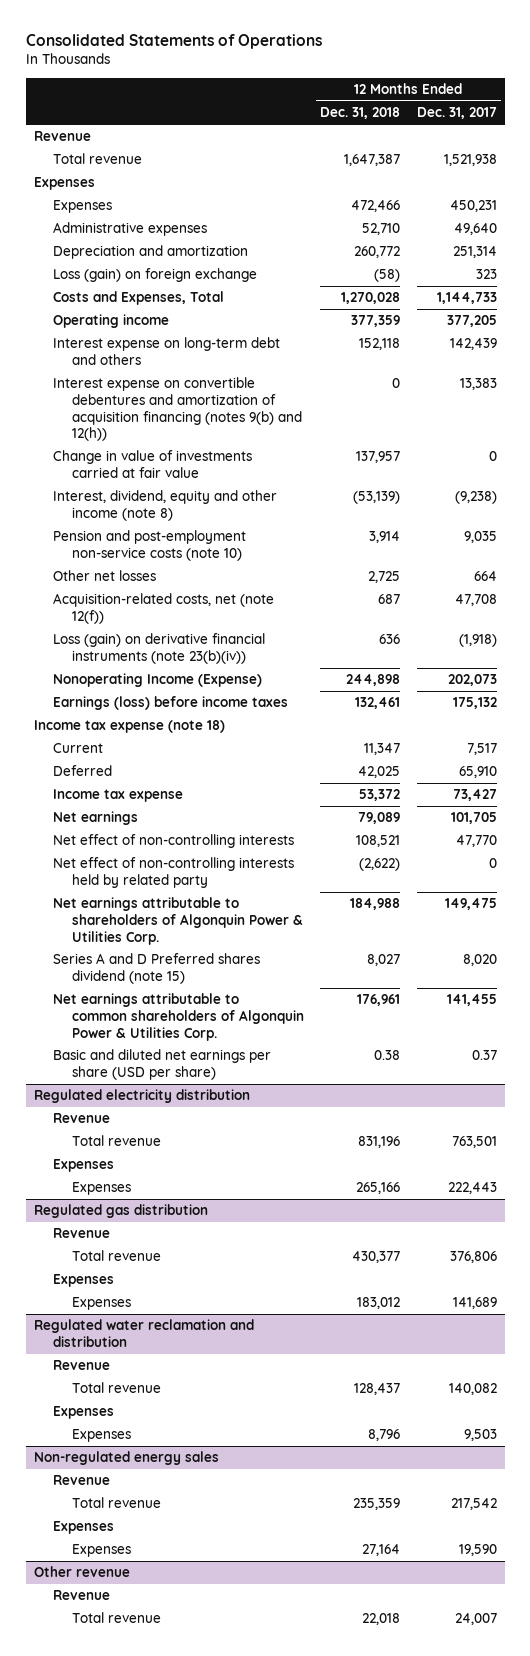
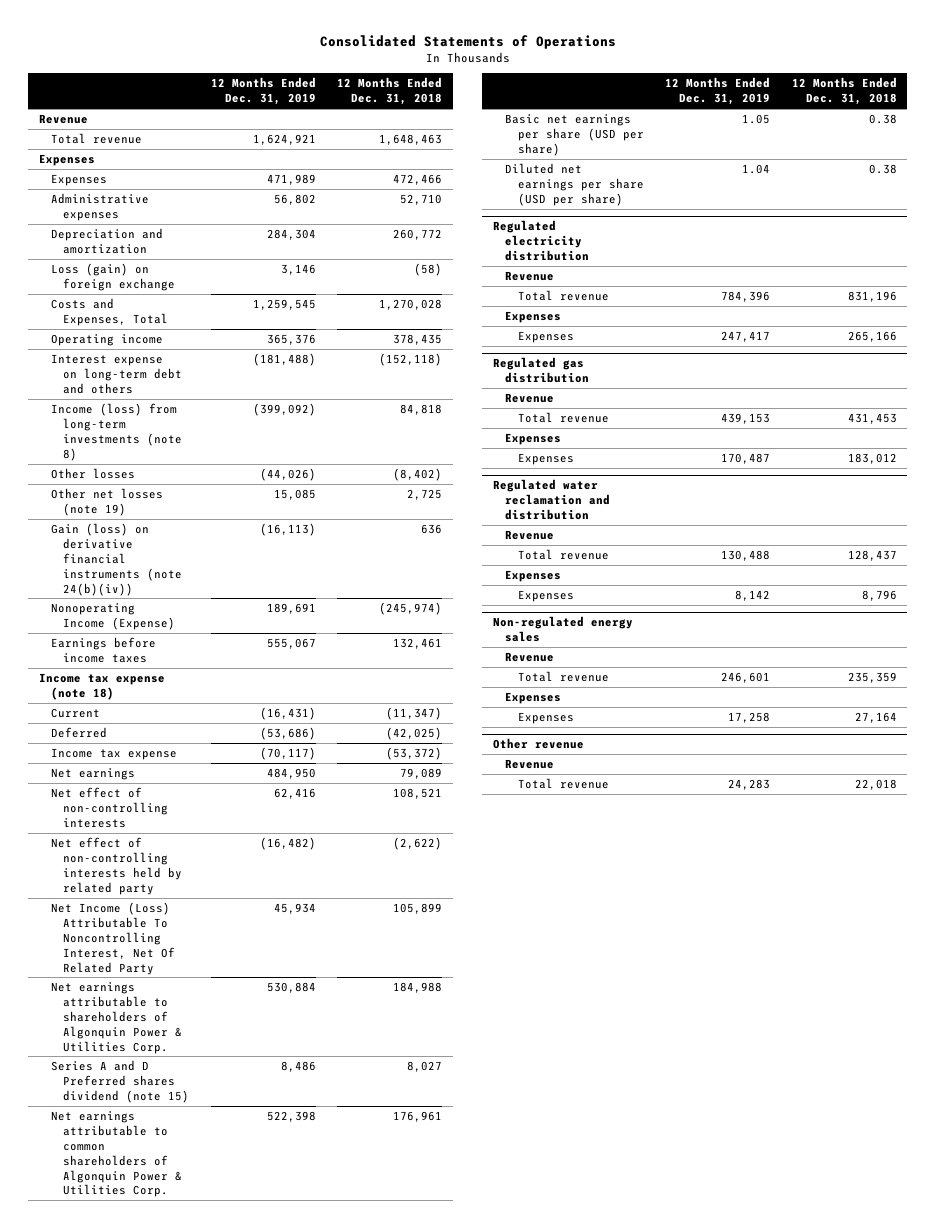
- | 12 Months Ended Dec. 31, 2018 | 12 Months Ended Dec. 31, 2017
+ | 12 Months Ended Dec. 31, 2019 | 12 Months Ended Dec. 31, 2018
- Total revenue | 1,647,387 | 1,521,938
+ Total revenue | 1,624,921 | 1,648,463
- Operating income | 377,359 | 377,205
- Interest expense on long-term debt and others | 152,118 | 142,439
- Interest expense on convertible debentures and amortization of acquisition financing (notes 9(b) and 12(h)) | 0 | 13,383
- Change in value of investments carried at fair value | 137,957 | 0
- Interest, dividend, equity and other income (note 8) | (53,139) | (9,238)
- Pension and post-employment non-service costs (note 10) | 3,914 | 9,035
- Other net losses | 2,725 | 664
- Acquisition-related costs, net (note 12(f)) | 687 | 47,708
- Loss (gain) on derivative financial instruments (note 23(b)(iv)) | 636 | (1,918)
- Nonoperating Income (Expense) | 244,898 | 202,073
- Earnings (loss) before income taxes | 132,461 | 175,132
+ Operating income | 365,376 | 378,435
+ Interest expense on long-term debt and others | (181,488) | (152,118)
+ Income (loss) from long-term investments (note 8) | (399,092) | 84,818
+ Other losses | (44,026) | (8,402)
+ Other net losses (note 19) | 15,085 | 2,725
+ Gain (loss) on derivative financial instruments (note 24(b)(iv)) | (16,113) | 636
+ Nonoperating Income (Expense) | 189,691 | (245,974)
+ Earnings before income taxes | 555,067 | 132,461
- Current | 11,347 | 7,517
- Deferred | 42,025 | 65,910
- Income tax expense | 53,372 | 73,427
+ Current | (16,431) | (11,347)
+ Deferred | (53,686) | (42,025)
+ Income tax expense | (70,117) | (53,372)
+ Net Income (Loss) Attributable To Noncontrolling Interest, Net Of Related Party | 45,934 | 105,899
- Basic and diluted net earnings per share (USD per share) | 0.38 | 0.37
+ Basic net earnings per share (USD per share) | 1.05 | 0.38
+ Diluted net earnings per share (USD per share) | 1.04 | 0.38
@ Regulated gas distribution
- Total revenue | 430,377 | 376,806
+ Total revenue | 439,153 | 431,453

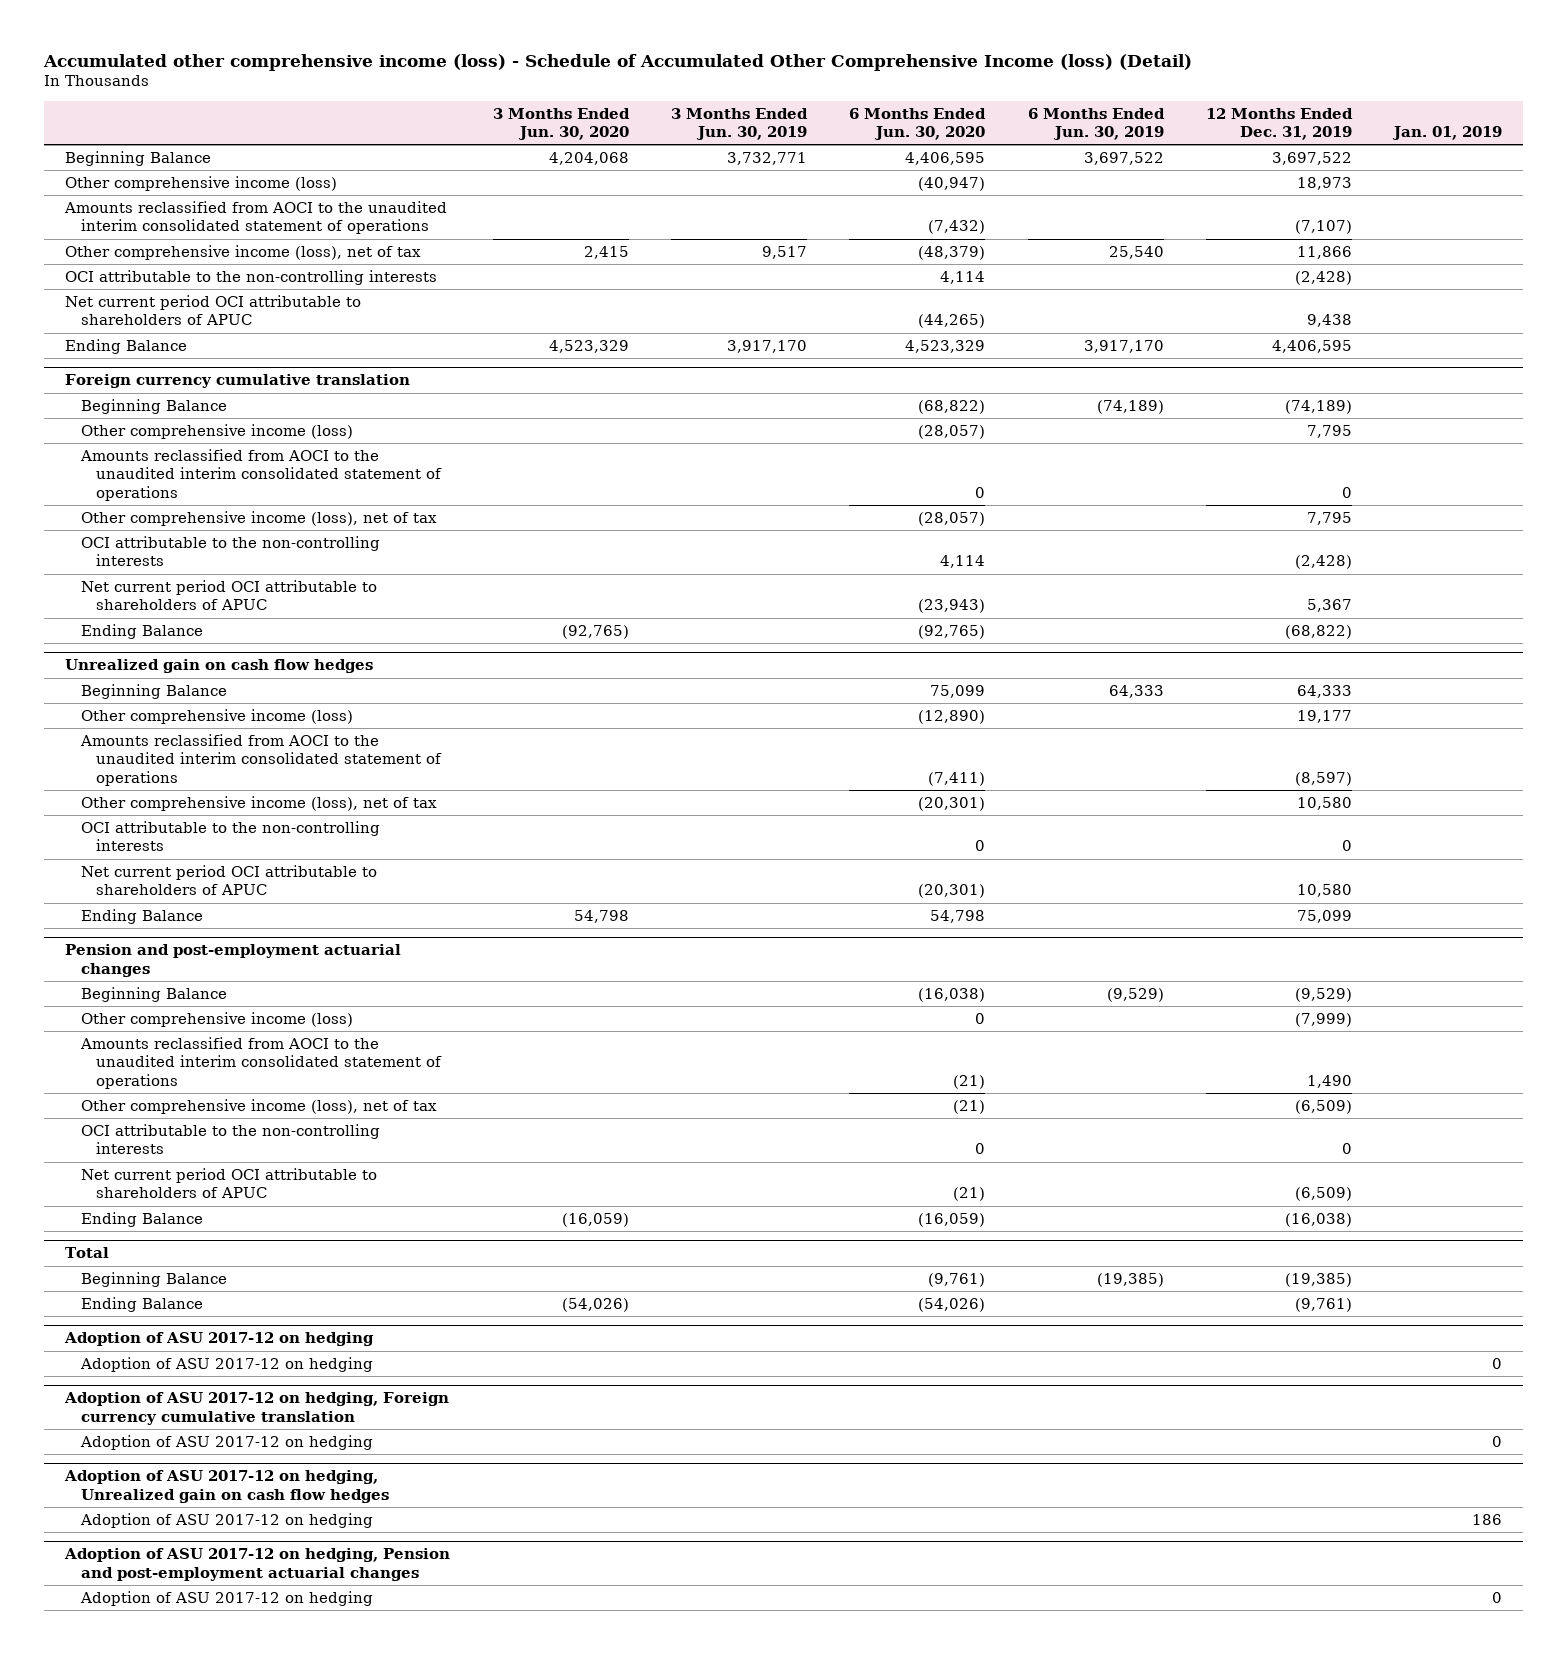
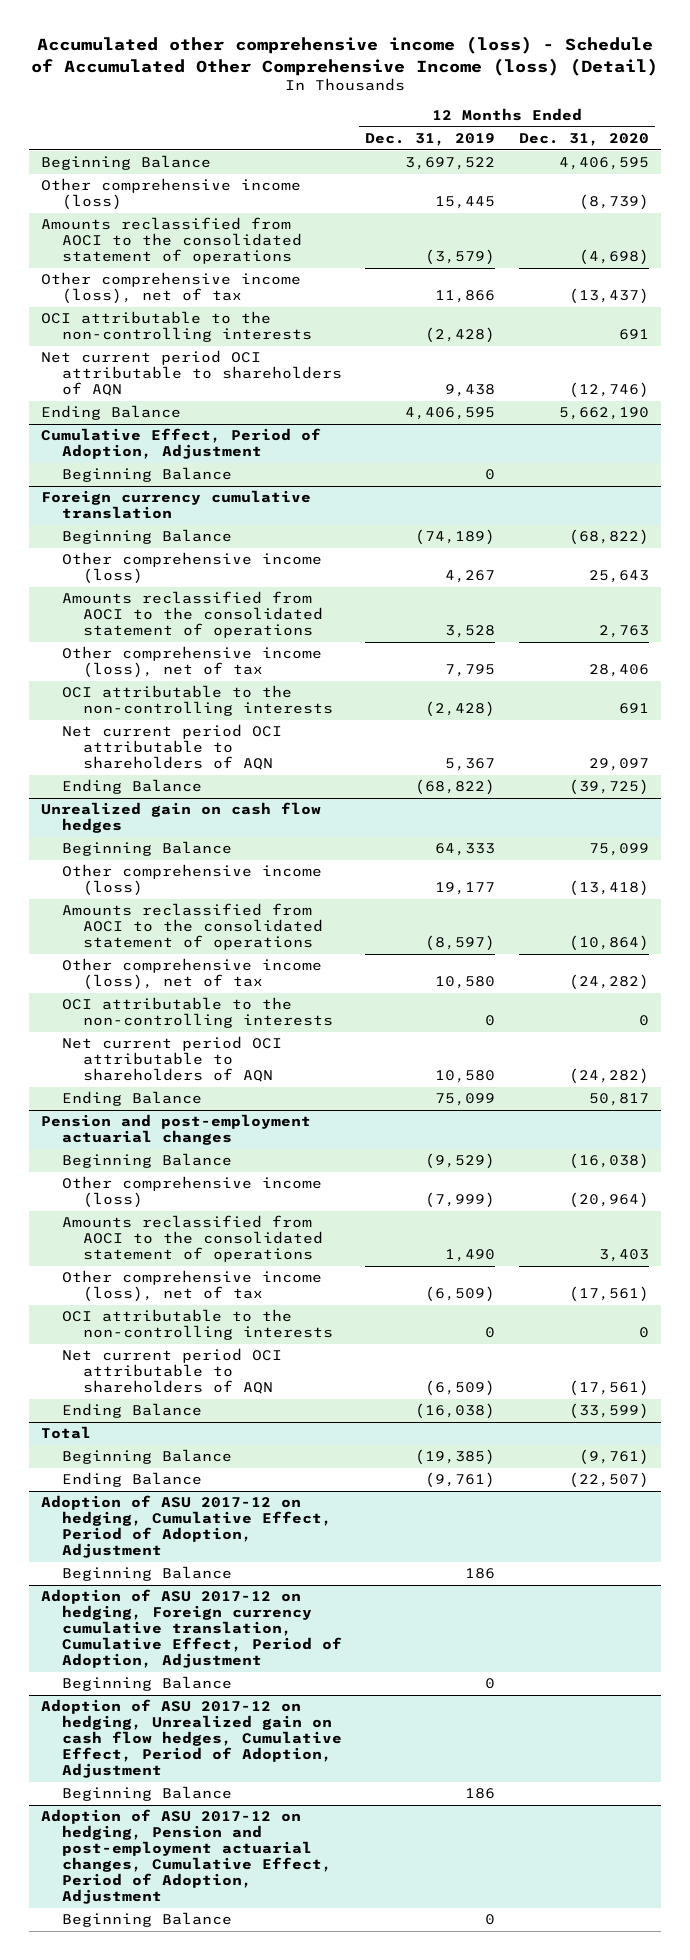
- | 3 Months Ended Jun. 30, 2020 | 3 Months Ended Jun. 30, 2019 | 6 Months Ended Jun. 30, 2020 | 6 Months Ended Jun. 30, 2019 | 12 Months Ended Dec. 31, 2019 | Jan. 01, 2019
+ | 12 Months Ended Dec. 31, 2019 | 12 Months Ended Dec. 31, 2020
- Other comprehensive income (loss) | | | (40,947) | | 18,973 |
- Amounts reclassified from AOCI to the unaudited interim consolidated statement of operations | | | (7,432) | | (7,107) |
+ Other comprehensive income (loss) | 15,445 | (8,739)
+ Amounts reclassified from AOCI to the consolidated statement of operations | (3,579) | (4,698)
- Net current period OCI attributable to shareholders of APUC | | | (44,265) | | 9,438 |
+ Net current period OCI attributable to shareholders of AQN | 9,438 | (12,746)
+ Cumulative Effect, Period of Adoption, Adjustment
+ Beginning Balance | 0 |
@ Foreign currency cumulative translation
- Other comprehensive income (loss) | | | (28,057) | | 7,795 |
- Amounts reclassified from AOCI to the unaudited interim consolidated statement of operations | | | 0 | | 0 |
+ Other comprehensive income (loss) | 4,267 | 25,643
+ Amounts reclassified from AOCI to the consolidated statement of operations | 3,528 | 2,763
- Net current period OCI attributable to shareholders of APUC | | | (23,943) | | 5,367 |
+ Net current period OCI attributable to shareholders of AQN | 5,367 | 29,097
@ Unrealized gain on cash flow hedges
- Amounts reclassified from AOCI to the unaudited interim consolidated statement of operations | | | (7,411) | | (8,597) |
+ Amounts reclassified from AOCI to the consolidated statement of operations | (8,597) | (10,864)
- Net current period OCI attributable to shareholders of APUC | | | (20,301) | | 10,580 |
+ Net current period OCI attributable to shareholders of AQN | 10,580 | (24,282)
@ Pension and post-employment actuarial changes
- Amounts reclassified from AOCI to the unaudited interim consolidated statement of operations | | | (21) | | 1,490 |
+ Amounts reclassified from AOCI to the consolidated statement of operations | 1,490 | 3,403
- Net current period OCI attributable to shareholders of APUC | | | (21) | | (6,509) |
+ Net current period OCI attributable to shareholders of AQN | (6,509) | (17,561)
- Adoption of ASU 2017-12 on hedging
- Adoption of ASU 2017-12 on hedging | | | | | | 0
- Adoption of ASU 2017-12 on hedging, Foreign currency cumulative translation
- Adoption of ASU 2017-12 on hedging | | | | | | 0
- Adoption of ASU 2017-12 on hedging, Unrealized gain on cash flow hedges
- Adoption of ASU 2017-12 on hedging | | | | | | 186
- Adoption of ASU 2017-12 on hedging, Pension and post-employment actuarial changes
- Adoption of ASU 2017-12 on hedging | | | | | | 0
+ Adoption of ASU 2017-12 on hedging, Cumulative Effect, Period of Adoption, Adjustment
+ Beginning Balance | 186 |
+ Adoption of ASU 2017-12 on hedging, Foreign currency cumulative translation, Cumulative Effect, Period of Adoption, Adjustment
+ Beginning Balance | 0 |
+ Adoption of ASU 2017-12 on hedging, Unrealized gain on cash flow hedges, Cumulative Effect, Period of Adoption, Adjustment
+ Beginning Balance | 186 |
+ Adoption of ASU 2017-12 on hedging, Pension and post-employment actuarial changes, Cumulative Effect, Period of Adoption, Adjustment
+ Beginning Balance | 0 |

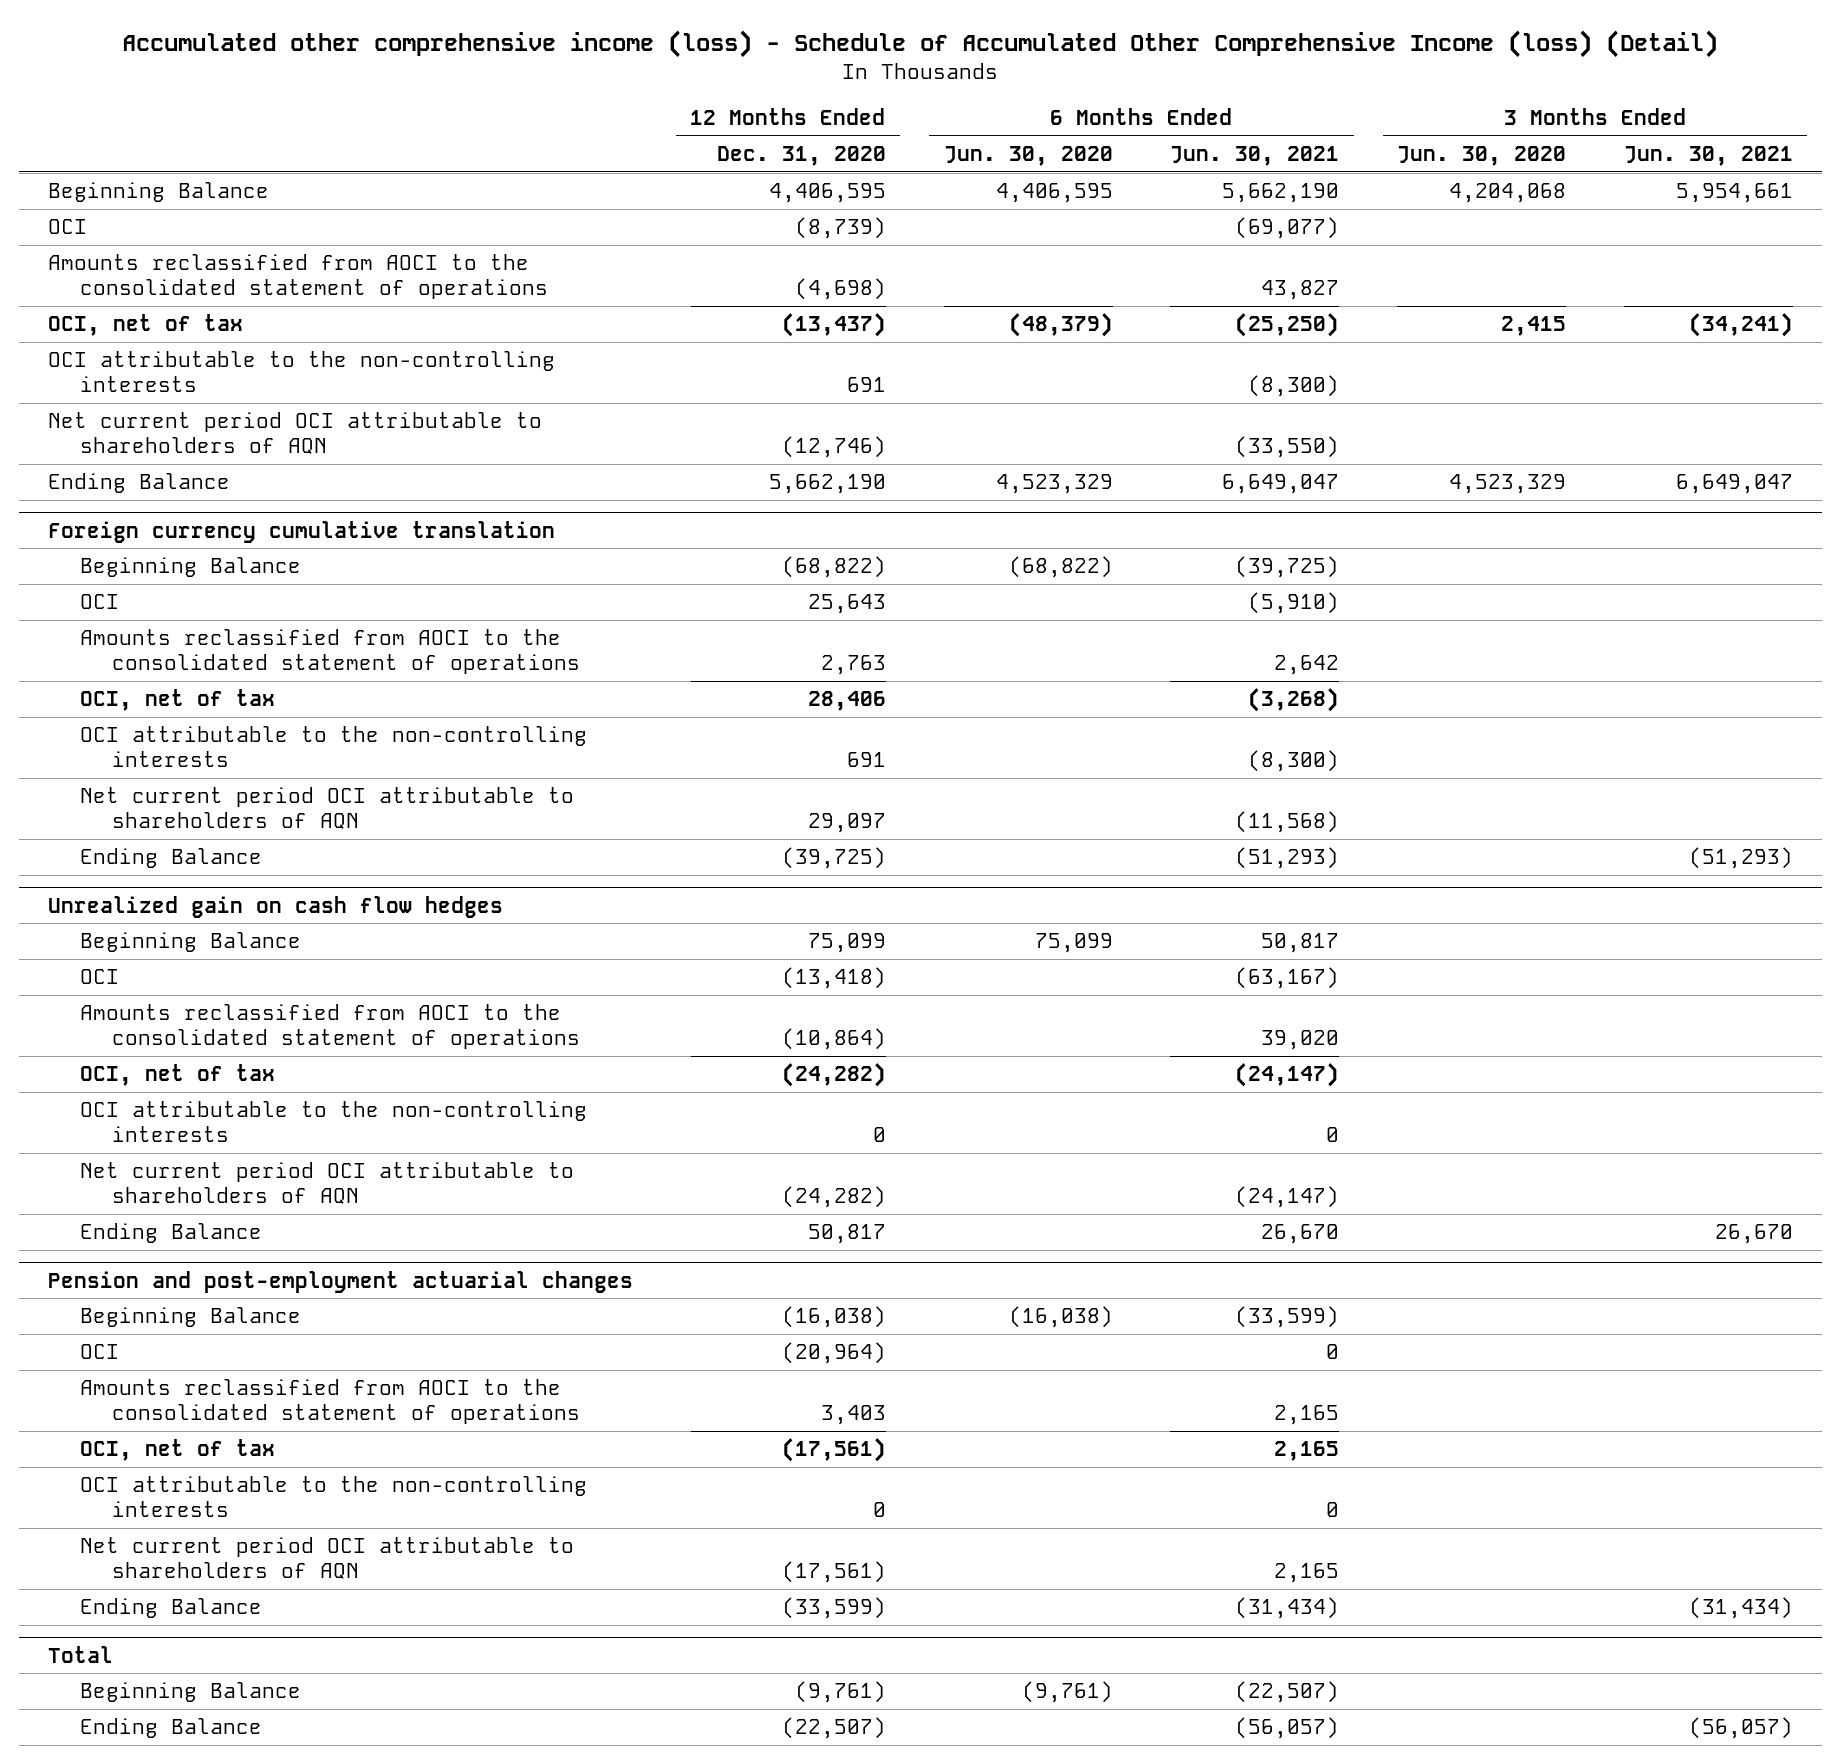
- | 12 Months Ended Dec. 31, 2019 | 12 Months Ended Dec. 31, 2020
+ | 12 Months Ended Dec. 31, 2020 | 6 Months Ended Jun. 30, 2020 | 6 Months Ended Jun. 30, 2021 | 3 Months Ended Jun. 30, 2020 | 3 Months Ended Jun. 30, 2021
- Other comprehensive income (loss) | 15,445 | (8,739)
+ OCI | (8,739) | | (69,077) | |
- Other comprehensive income (loss), net of tax | 11,866 | (13,437)
+ OCI, net of tax | (13,437) | (48,379) | (25,250) | 2,415 | (34,241)
- Cumulative Effect, Period of Adoption, Adjustment
- Beginning Balance | 0 |
@ Foreign currency cumulative translation
- Other comprehensive income (loss) | 4,267 | 25,643
+ OCI | 25,643 | | (5,910) | |
- Other comprehensive income (loss), net of tax | 7,795 | 28,406
+ OCI, net of tax | 28,406 | | (3,268) | |
@ Unrealized gain on cash flow hedges
- Other comprehensive income (loss) | 19,177 | (13,418)
+ OCI | (13,418) | | (63,167) | |
- Other comprehensive income (loss), net of tax | 10,580 | (24,282)
+ OCI, net of tax | (24,282) | | (24,147) | |
@ Pension and post-employment actuarial changes
- Other comprehensive income (loss) | (7,999) | (20,964)
+ OCI | (20,964) | | 0 | |
- Other comprehensive income (loss), net of tax | (6,509) | (17,561)
+ OCI, net of tax | (17,561) | | 2,165 | |
- Adoption of ASU 2017-12 on hedging, Cumulative Effect, Period of Adoption, Adjustment
- Beginning Balance | 186 |
- Adoption of ASU 2017-12 on hedging, Foreign currency cumulative translation, Cumulative Effect, Period of Adoption, Adjustment
- Beginning Balance | 0 |
- Adoption of ASU 2017-12 on hedging, Unrealized gain on cash flow hedges, Cumulative Effect, Period of Adoption, Adjustment
- Beginning Balance | 186 |
- Adoption of ASU 2017-12 on hedging, Pension and post-employment actuarial changes, Cumulative Effect, Period of Adoption, Adjustment
- Beginning Balance | 0 |

